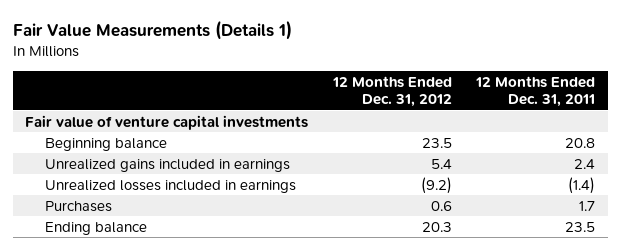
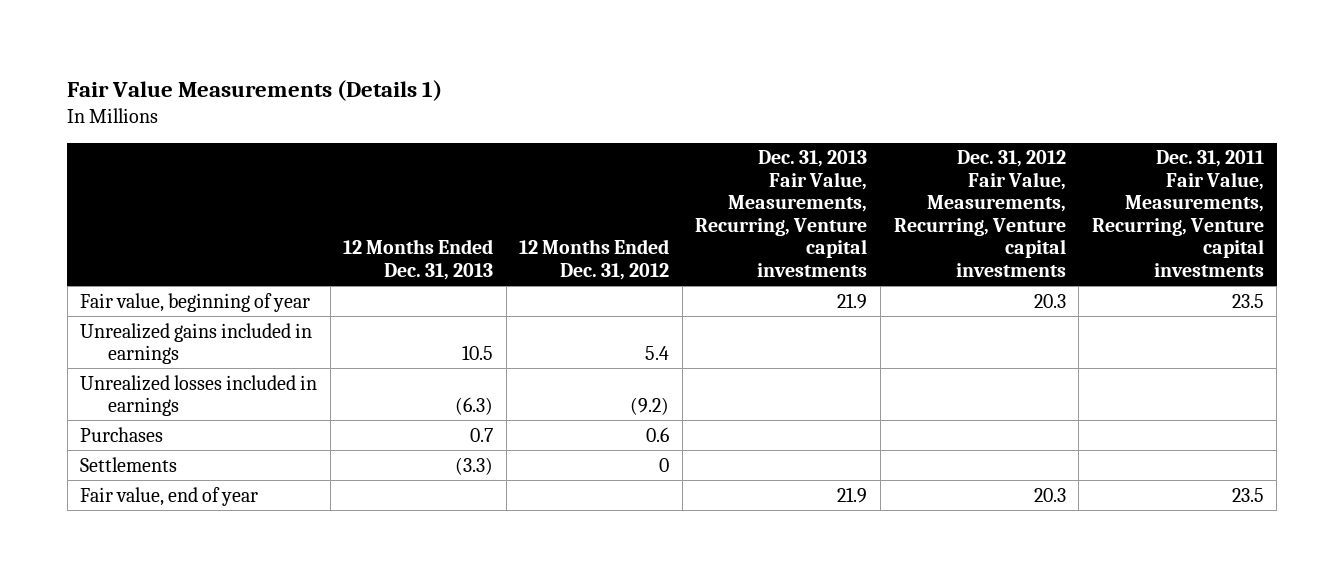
- | 12 Months Ended Dec. 31, 2012 | 12 Months Ended Dec. 31, 2011
+ | 12 Months Ended Dec. 31, 2013 | 12 Months Ended Dec. 31, 2012 | Dec. 31, 2013 Fair Value, Measurements, Recurring, Venture capital investments | Dec. 31, 2012 Fair Value, Measurements, Recurring, Venture capital investments | Dec. 31, 2011 Fair Value, Measurements, Recurring, Venture capital investments
- Fair value of venture capital investments
- Beginning balance | 23.5 | 20.8
+ Fair value, beginning of year | | | 21.9 | 20.3 | 23.5
- Ending balance | 20.3 | 23.5
+ Settlements | (3.3) | 0 | | |
+ Fair value, end of year | | | 21.9 | 20.3 | 23.5

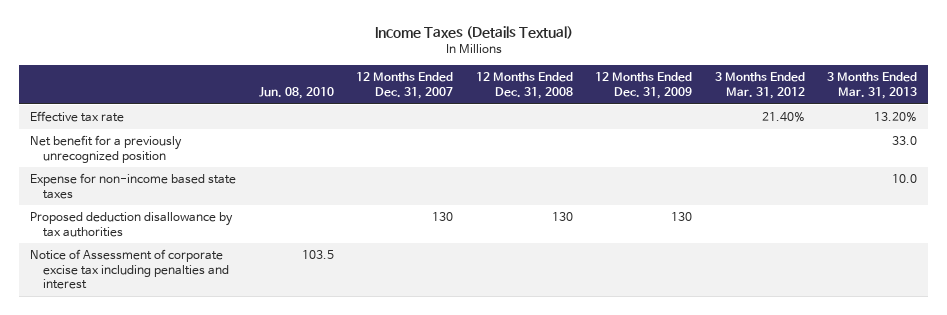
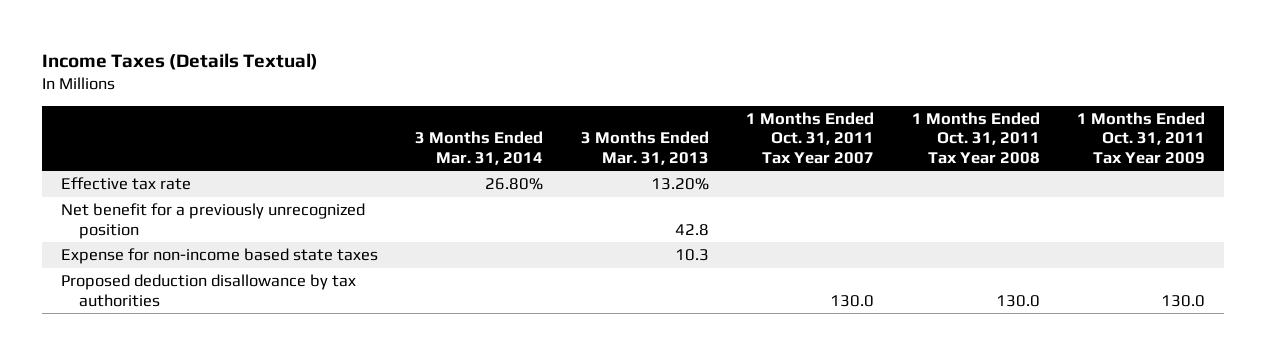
- | Jun. 08, 2010 | 12 Months Ended Dec. 31, 2007 | 12 Months Ended Dec. 31, 2008 | 12 Months Ended Dec. 31, 2009 | 3 Months Ended Mar. 31, 2012 | 3 Months Ended Mar. 31, 2013
+ | 3 Months Ended Mar. 31, 2014 | 3 Months Ended Mar. 31, 2013 | 1 Months Ended Oct. 31, 2011 Tax Year 2007 | 1 Months Ended Oct. 31, 2011 Tax Year 2008 | 1 Months Ended Oct. 31, 2011 Tax Year 2009
- Net benefit for a previously unrecognized position | | | | | | 33.0
- Expense for non-income based state taxes | | | | | | 10.0
+ Net benefit for a previously unrecognized position | | 42.8 | | |
+ Expense for non-income based state taxes | | 10.3 | | |
- Notice of Assessment of corporate excise tax including penalties and interest | 103.5 | | | | |

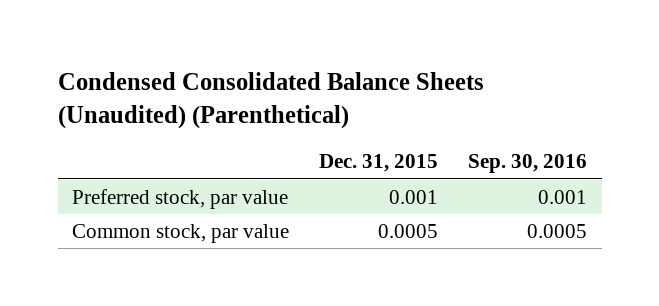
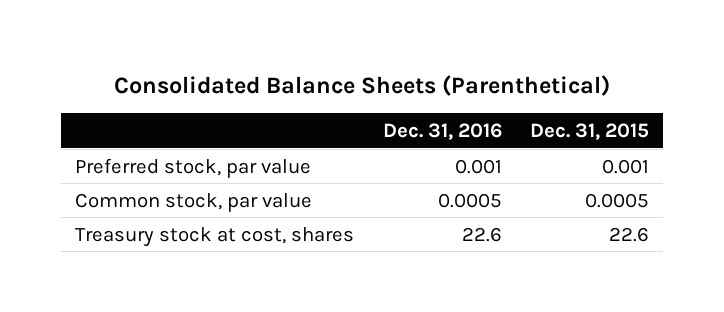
- Condensed Consolidated Balance Sheets (Unaudited) (Parenthetical)
+ Consolidated Balance Sheets (Parenthetical)
- | Dec. 31, 2015 | Sep. 30, 2016
+ | Dec. 31, 2016 | Dec. 31, 2015
+ Treasury stock at cost, shares | 22.6 | 22.6

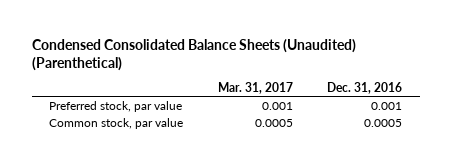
- Consolidated Balance Sheets (Parenthetical)
+ Condensed Consolidated Balance Sheets (Unaudited) (Parenthetical)
- | Dec. 31, 2016 | Dec. 31, 2015
+ | Mar. 31, 2017 | Dec. 31, 2016
- Treasury stock at cost, shares | 22.6 | 22.6

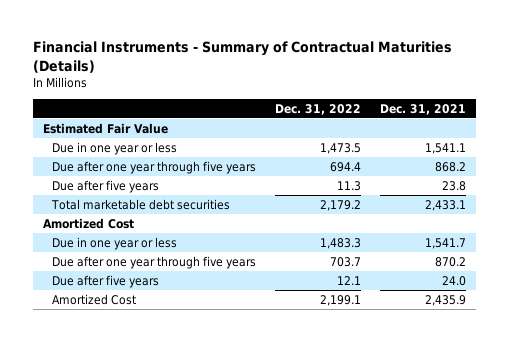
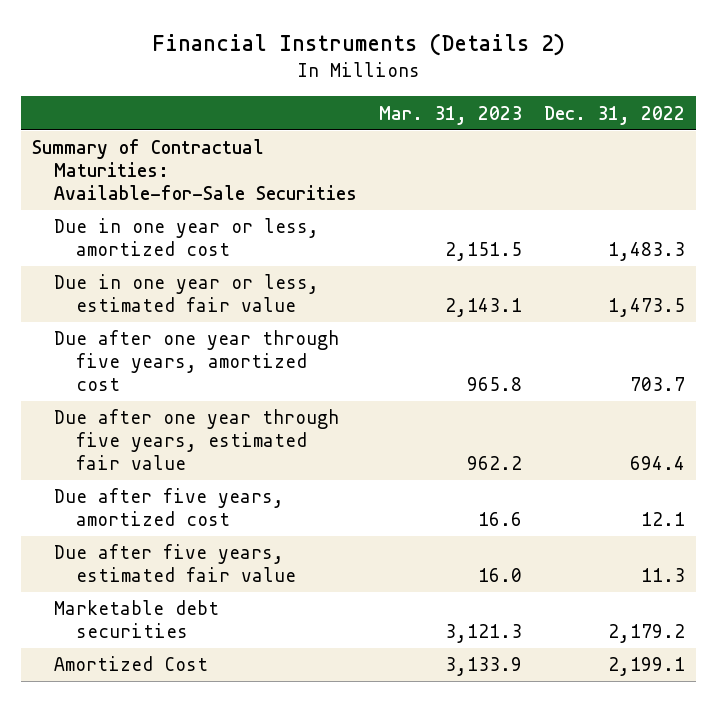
- Financial Instruments - Summary of Contractual Maturities (Details)
+ Financial Instruments (Details 2)
- | Dec. 31, 2022 | Dec. 31, 2021
+ | Mar. 31, 2023 | Dec. 31, 2022
- Estimated Fair Value
- Due in one year or less | 1,473.5 | 1,541.1
- Due after one year through five years | 694.4 | 868.2
- Due after five years | 11.3 | 23.8
- Total marketable debt securities | 2,179.2 | 2,433.1
- Amortized Cost
- Due in one year or less | 1,483.3 | 1,541.7
- Due after one year through five years | 703.7 | 870.2
- Due after five years | 12.1 | 24.0
+ Summary of Contractual Maturities: Available-for-Sale Securities
+ Due in one year or less, amortized cost | 2,151.5 | 1,483.3
+ Due in one year or less, estimated fair value | 2,143.1 | 1,473.5
+ Due after one year through five years, amortized cost | 965.8 | 703.7
+ Due after one year through five years, estimated fair value | 962.2 | 694.4
+ Due after five years, amortized cost | 16.6 | 12.1
+ Due after five years, estimated fair value | 16.0 | 11.3
+ Marketable debt securities | 3,121.3 | 2,179.2

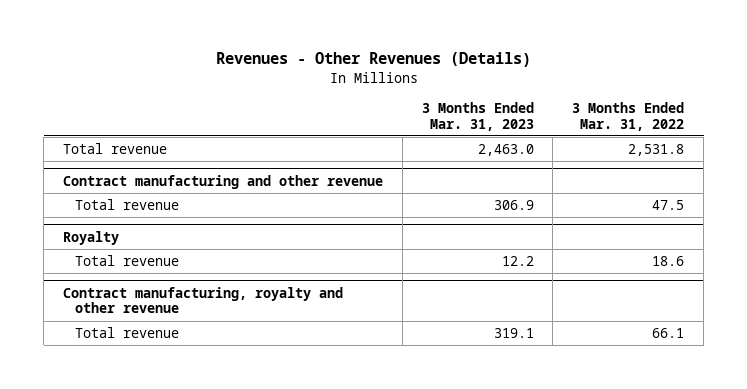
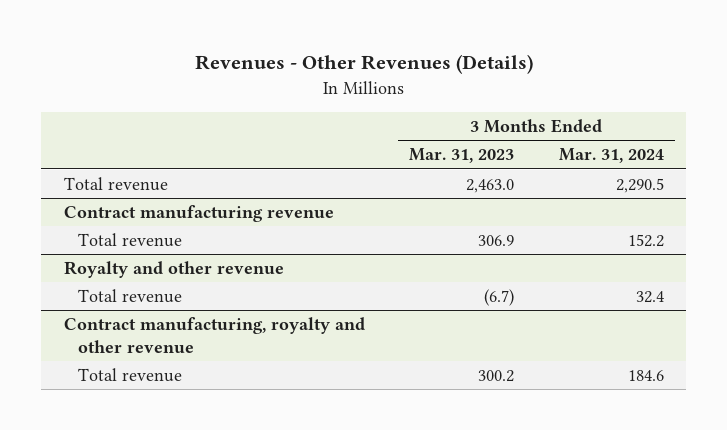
- | 3 Months Ended Mar. 31, 2023 | 3 Months Ended Mar. 31, 2022
+ | 3 Months Ended Mar. 31, 2023 | 3 Months Ended Mar. 31, 2024
- Contract manufacturing and other revenue
+ Contract manufacturing revenue
- Royalty
- Total revenue | 12.2 | 18.6
+ Royalty and other revenue
+ Total revenue | (6.7) | 32.4
@ Contract manufacturing, royalty and other revenue
- Total revenue | 319.1 | 66.1
+ Total revenue | 300.2 | 184.6

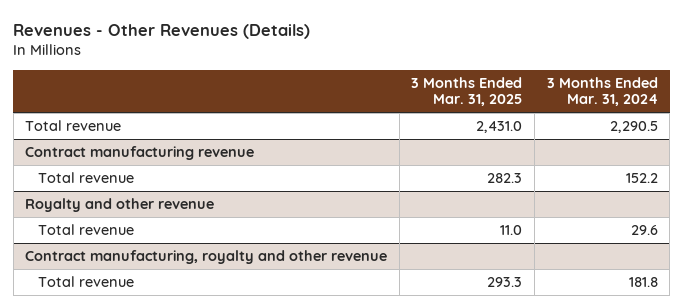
- | 3 Months Ended Mar. 31, 2023 | 3 Months Ended Mar. 31, 2024
+ | 3 Months Ended Mar. 31, 2025 | 3 Months Ended Mar. 31, 2024
@ Royalty and other revenue
- Total revenue | (6.7) | 32.4
+ Total revenue | 11.0 | 29.6
@ Contract manufacturing, royalty and other revenue
- Total revenue | 300.2 | 184.6
+ Total revenue | 293.3 | 181.8

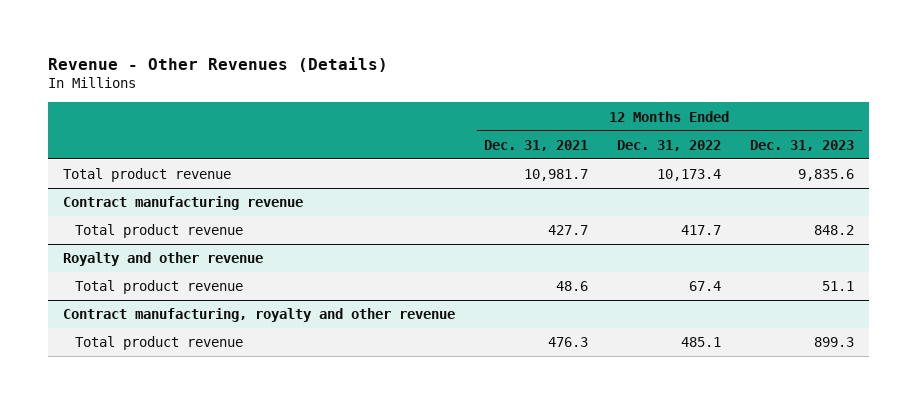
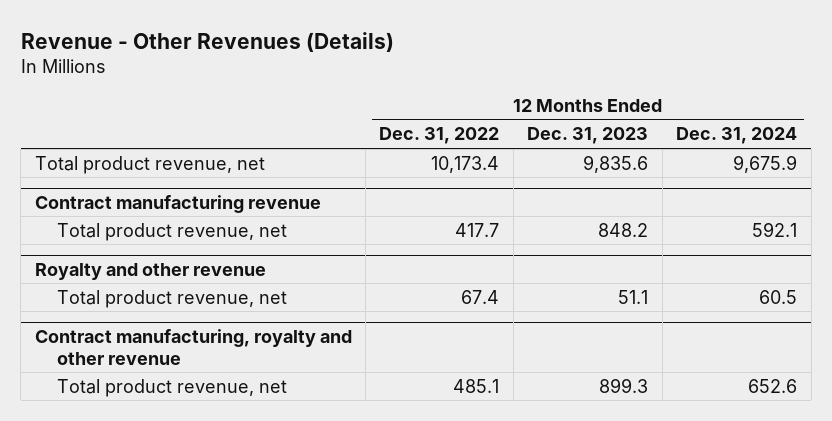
- | 12 Months Ended Dec. 31, 2021 | 12 Months Ended Dec. 31, 2022 | 12 Months Ended Dec. 31, 2023
+ | 12 Months Ended Dec. 31, 2022 | 12 Months Ended Dec. 31, 2023 | 12 Months Ended Dec. 31, 2024
- Total product revenue | 10,981.7 | 10,173.4 | 9,835.6
+ Total product revenue, net | 10,173.4 | 9,835.6 | 9,675.9
@ Contract manufacturing revenue
- Total product revenue | 427.7 | 417.7 | 848.2
+ Total product revenue, net | 417.7 | 848.2 | 592.1
@ Royalty and other revenue
- Total product revenue | 48.6 | 67.4 | 51.1
+ Total product revenue, net | 67.4 | 51.1 | 60.5
@ Contract manufacturing, royalty and other revenue
- Total product revenue | 476.3 | 485.1 | 899.3
+ Total product revenue, net | 485.1 | 899.3 | 652.6

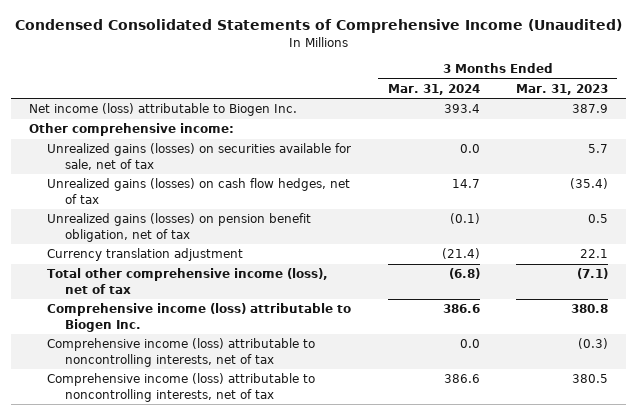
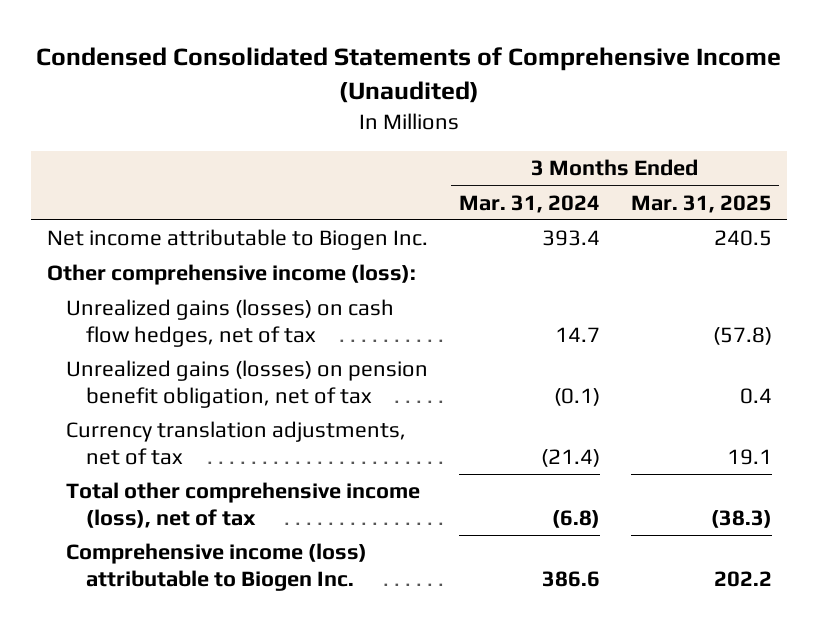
- | 3 Months Ended Mar. 31, 2024 | 3 Months Ended Mar. 31, 2023
+ | 3 Months Ended Mar. 31, 2024 | 3 Months Ended Mar. 31, 2025
- Net income (loss) attributable to Biogen Inc. | 393.4 | 387.9
- Other comprehensive income:
- Unrealized gains (losses) on securities available for sale, net of tax | 0.0 | 5.7
+ Net income attributable to Biogen Inc. | 393.4 | 240.5
+ Other comprehensive income (loss):
- Currency translation adjustment | (21.4) | 22.1
+ Currency translation adjustments, net of tax | (21.4) | 19.1
- Comprehensive income (loss) attributable to noncontrolling interests, net of tax | 0.0 | (0.3)
- Comprehensive income (loss) attributable to noncontrolling interests, net of tax | 386.6 | 380.5

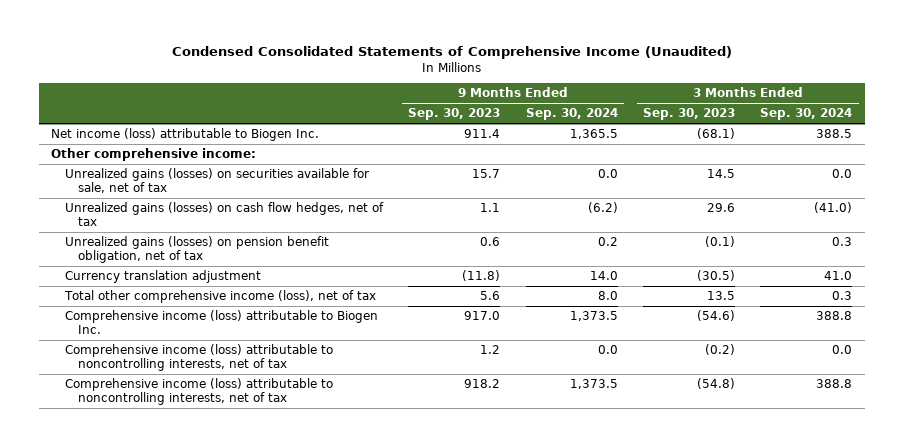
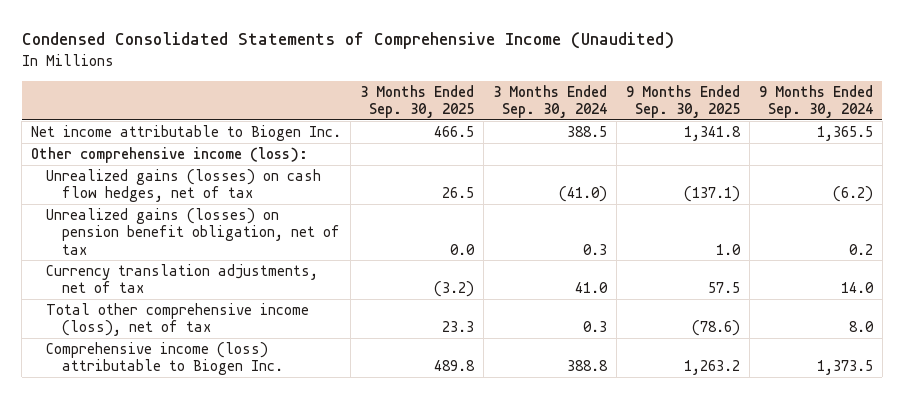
- | 9 Months Ended Sep. 30, 2023 | 9 Months Ended Sep. 30, 2024 | 3 Months Ended Sep. 30, 2023 | 3 Months Ended Sep. 30, 2024
+ | 3 Months Ended Sep. 30, 2025 | 3 Months Ended Sep. 30, 2024 | 9 Months Ended Sep. 30, 2025 | 9 Months Ended Sep. 30, 2024
- Net income (loss) attributable to Biogen Inc. | 911.4 | 1,365.5 | (68.1) | 388.5
- Other comprehensive income:
- Unrealized gains (losses) on securities available for sale, net of tax | 15.7 | 0.0 | 14.5 | 0.0
+ Net income attributable to Biogen Inc. | 466.5 | 388.5 | 1,341.8 | 1,365.5
+ Other comprehensive income (loss):
- Currency translation adjustment | (11.8) | 14.0 | (30.5) | 41.0
+ Currency translation adjustments, net of tax | (3.2) | 41.0 | 57.5 | 14.0
- Comprehensive income (loss) attributable to noncontrolling interests, net of tax | 1.2 | 0.0 | (0.2) | 0.0
- Comprehensive income (loss) attributable to noncontrolling interests, net of tax | 918.2 | 1,373.5 | (54.8) | 388.8

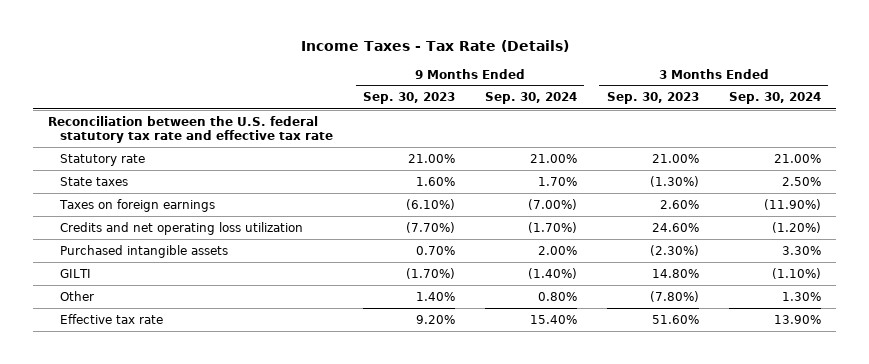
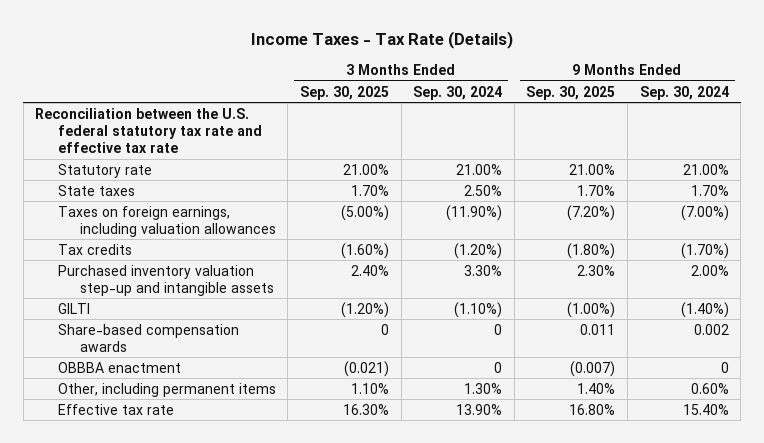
- | 9 Months Ended Sep. 30, 2023 | 9 Months Ended Sep. 30, 2024 | 3 Months Ended Sep. 30, 2023 | 3 Months Ended Sep. 30, 2024
+ | 3 Months Ended Sep. 30, 2025 | 3 Months Ended Sep. 30, 2024 | 9 Months Ended Sep. 30, 2025 | 9 Months Ended Sep. 30, 2024
- Taxes on foreign earnings | (6.10%) | (7.00%) | 2.60% | (11.90%)
- Credits and net operating loss utilization | (7.70%) | (1.70%) | 24.60% | (1.20%)
- Purchased intangible assets | 0.70% | 2.00% | (2.30%) | 3.30%
+ Taxes on foreign earnings, including valuation allowances | (5.00%) | (11.90%) | (7.20%) | (7.00%)
+ Tax credits | (1.60%) | (1.20%) | (1.80%) | (1.70%)
+ Purchased inventory valuation step-up and intangible assets | 2.40% | 3.30% | 2.30% | 2.00%
- Other | 1.40% | 0.80% | (7.80%) | 1.30%
+ Share-based compensation awards | 0 | 0 | 0.011 | 0.002
+ OBBBA enactment | (0.021) | 0 | (0.007) | 0
+ Other, including permanent items | 1.10% | 1.30% | 1.40% | 0.60%

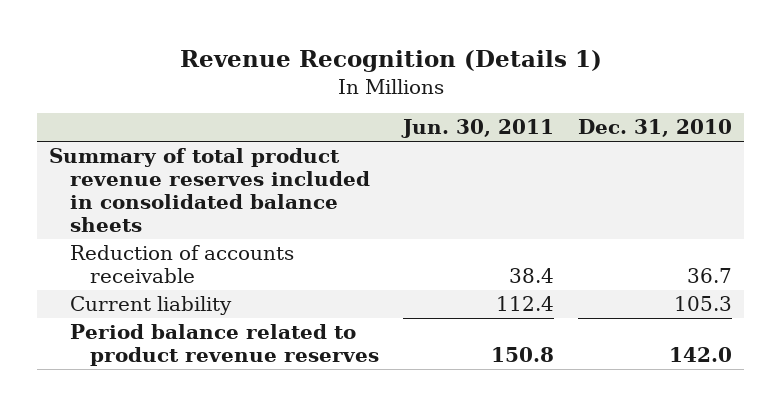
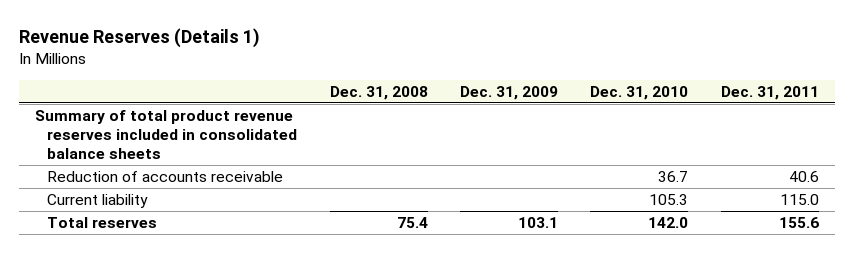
- Revenue Recognition (Details 1)
+ Revenue Reserves (Details 1)
- | Jun. 30, 2011 | Dec. 31, 2010
+ | Dec. 31, 2008 | Dec. 31, 2009 | Dec. 31, 2010 | Dec. 31, 2011
- Period balance related to product revenue reserves | 150.8 | 142.0
+ Total reserves | 75.4 | 103.1 | 142.0 | 155.6

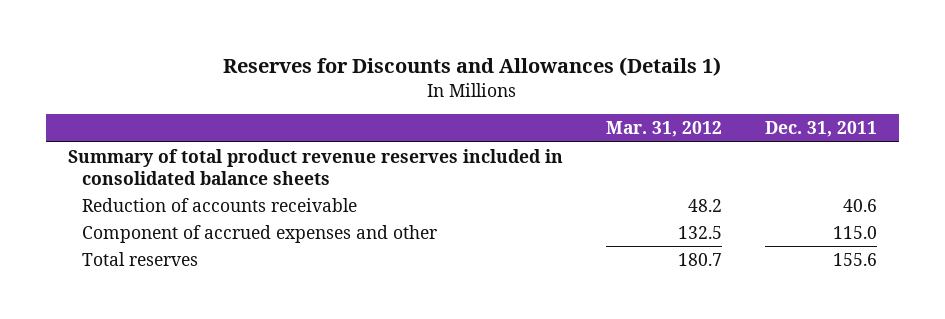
- Revenue Reserves (Details 1)
+ Reserves for Discounts and Allowances (Details 1)
- | Dec. 31, 2008 | Dec. 31, 2009 | Dec. 31, 2010 | Dec. 31, 2011
+ | Mar. 31, 2012 | Dec. 31, 2011
- Current liability | | | 105.3 | 115.0
+ Component of accrued expenses and other | 132.5 | 115.0

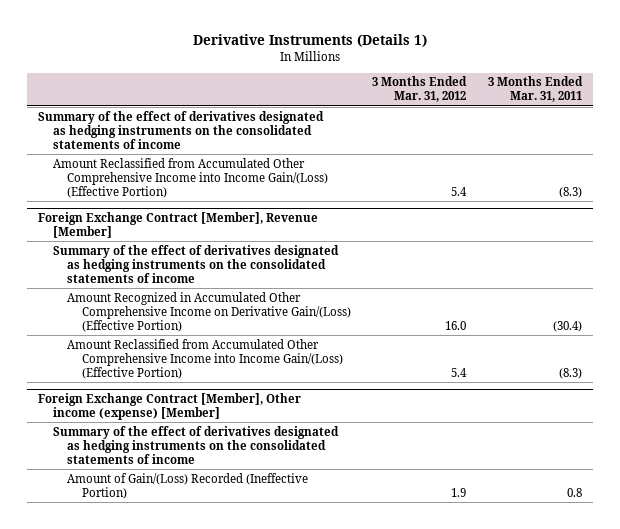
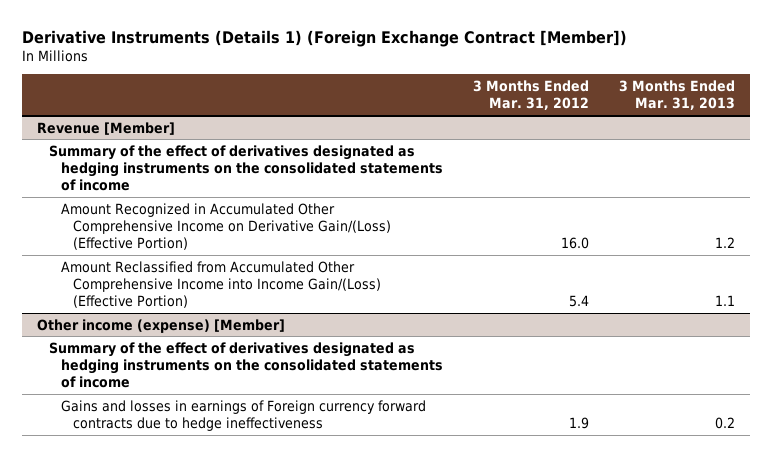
- Derivative Instruments (Details 1)
+ Derivative Instruments (Details 1) (Foreign Exchange Contract [Member])
- | 3 Months Ended Mar. 31, 2012 | 3 Months Ended Mar. 31, 2011
+ | 3 Months Ended Mar. 31, 2012 | 3 Months Ended Mar. 31, 2013
- Summary of the effect of derivatives designated as hedging instruments on the consolidated statements of income
- Amount Reclassified from Accumulated Other Comprehensive Income into Income Gain/(Loss) (Effective Portion) | 5.4 | (8.3)
- Foreign Exchange Contract [Member], Revenue [Member]
+ Revenue [Member]
- Foreign Exchange Contract [Member], Other income (expense) [Member]
+ Other income (expense) [Member]
- Amount of Gain/(Loss) Recorded (Ineffective Portion) | 1.9 | 0.8
+ Gains and losses in earnings of Foreign currency forward contracts due to hedge ineffectiveness | 1.9 | 0.2

